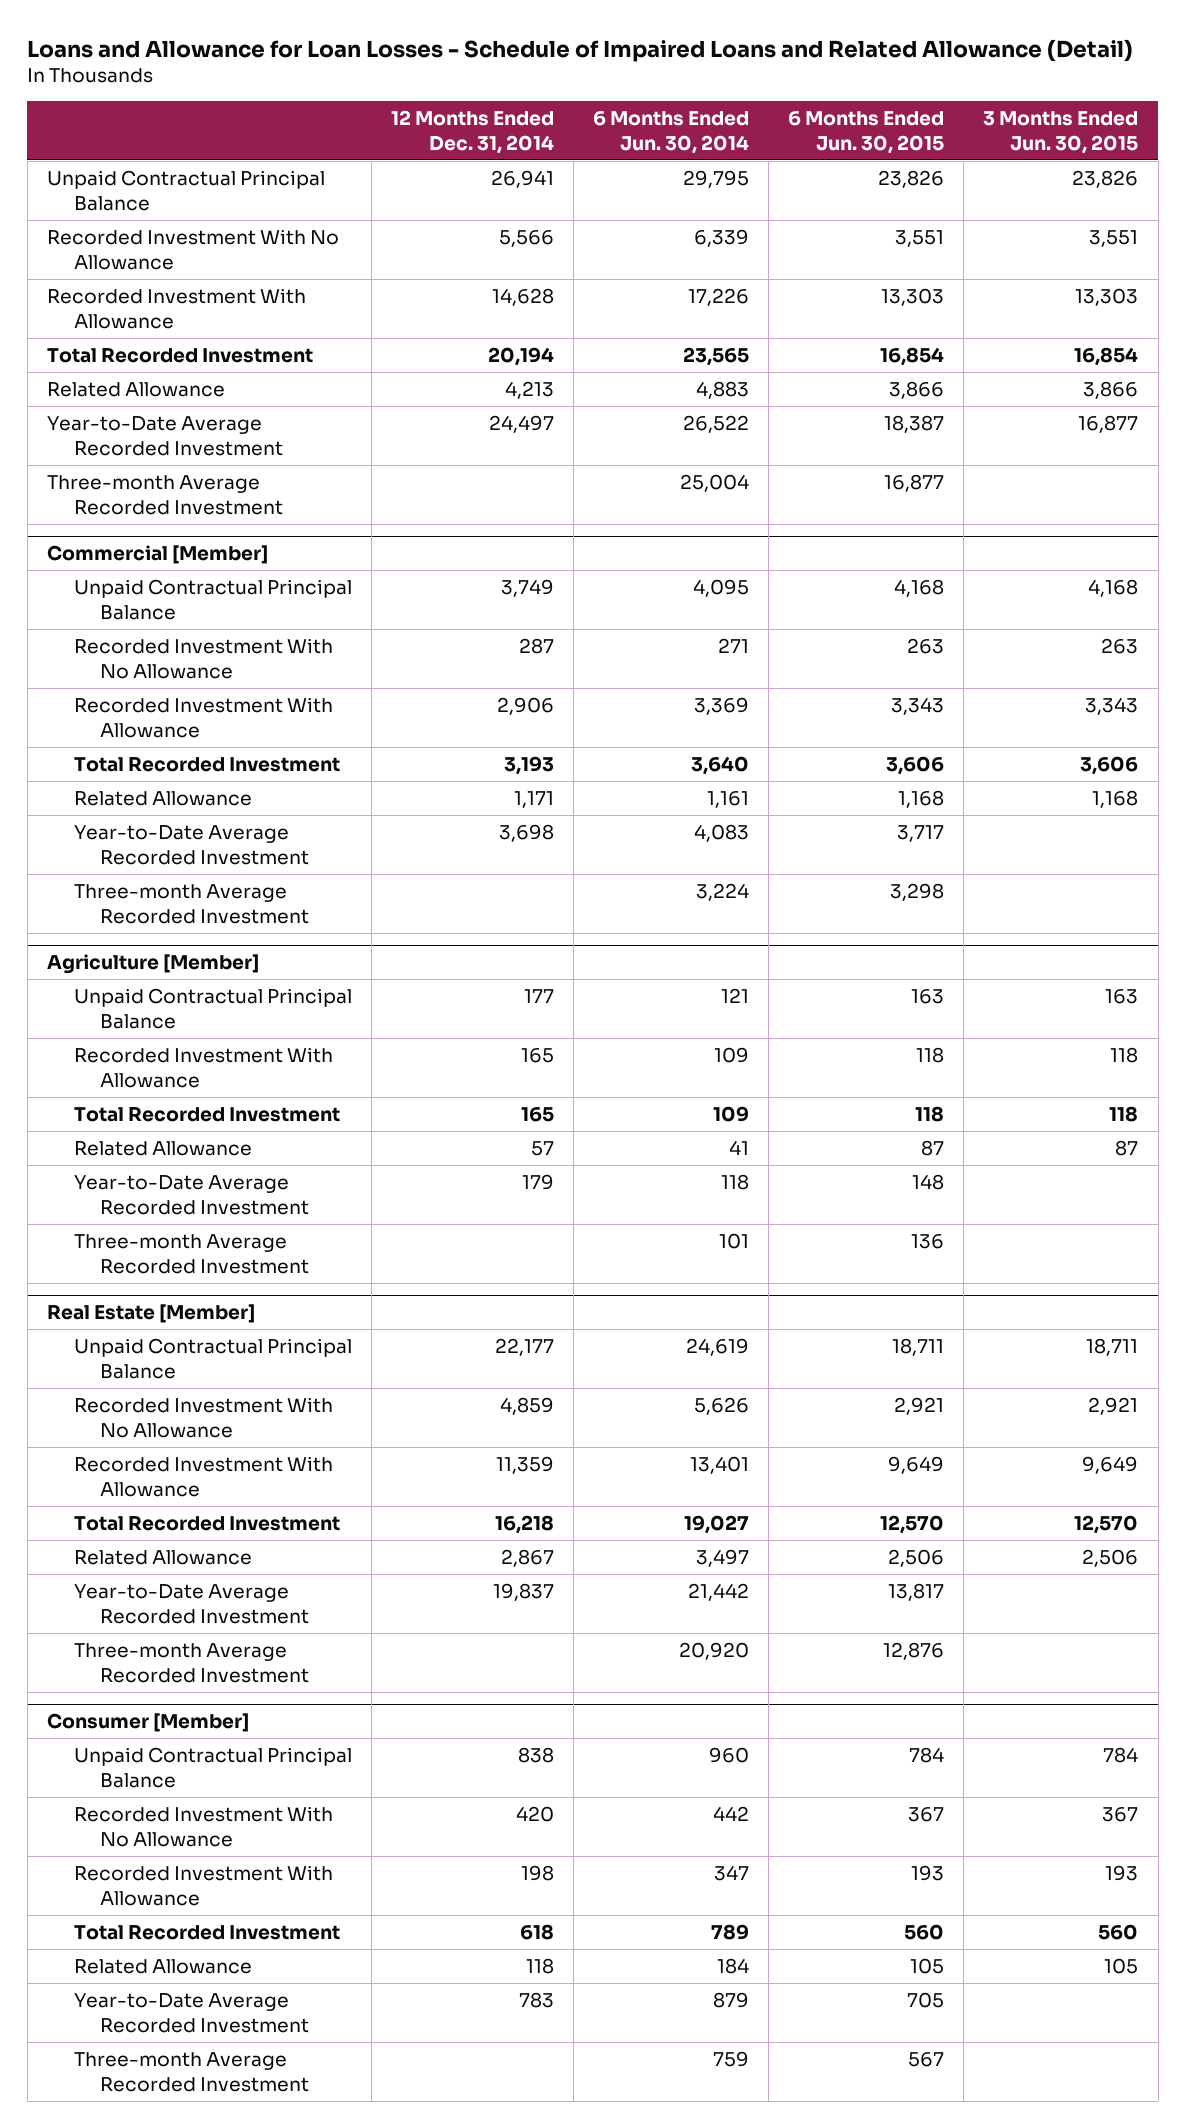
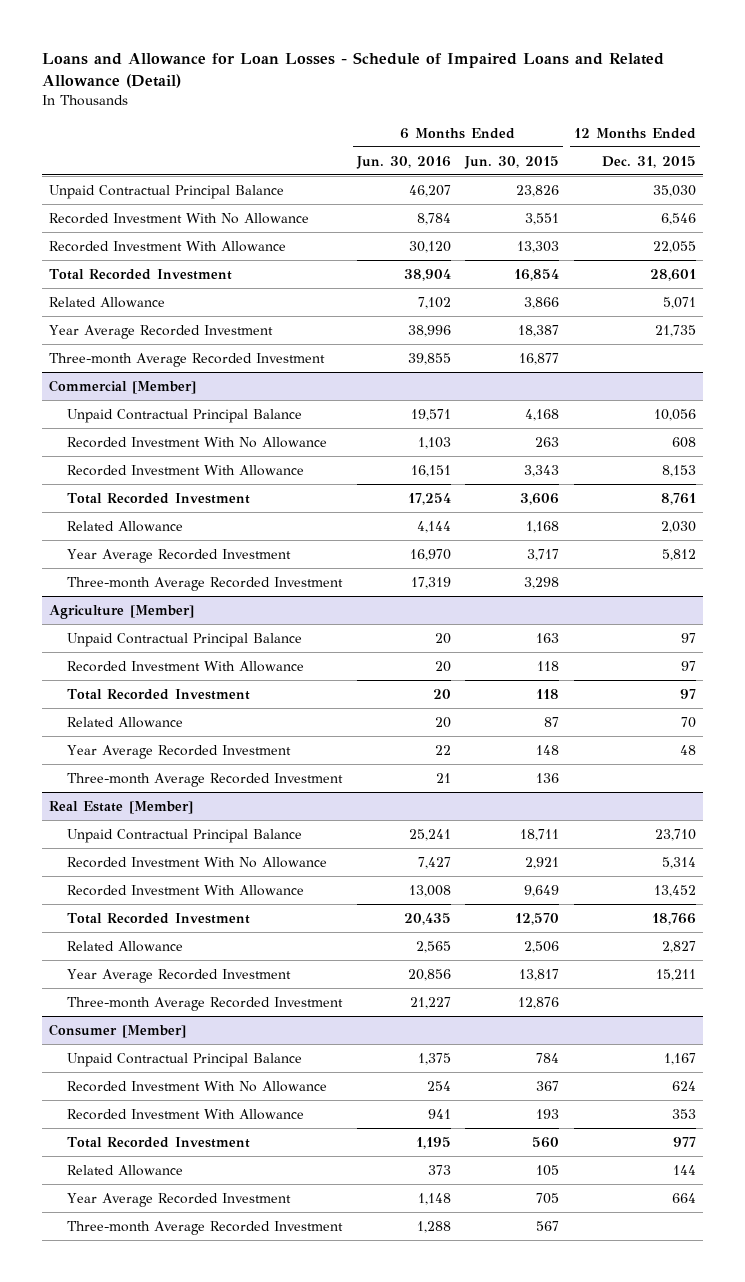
- | 12 Months Ended Dec. 31, 2014 | 6 Months Ended Jun. 30, 2014 | 6 Months Ended Jun. 30, 2015 | 3 Months Ended Jun. 30, 2015
+ | 6 Months Ended Jun. 30, 2016 | 6 Months Ended Jun. 30, 2015 | 12 Months Ended Dec. 31, 2015
- Year-to-Date Average Recorded Investment | 24,497 | 26,522 | 18,387 | 16,877
+ Year Average Recorded Investment | 38,996 | 18,387 | 21,735
@ Commercial [Member]
- Year-to-Date Average Recorded Investment | 3,698 | 4,083 | 3,717 |
+ Year Average Recorded Investment | 16,970 | 3,717 | 5,812
@ Agriculture [Member]
- Year-to-Date Average Recorded Investment | 179 | 118 | 148 |
+ Year Average Recorded Investment | 22 | 148 | 48
@ Real Estate [Member]
- Year-to-Date Average Recorded Investment | 19,837 | 21,442 | 13,817 |
+ Year Average Recorded Investment | 20,856 | 13,817 | 15,211
@ Consumer [Member]
- Year-to-Date Average Recorded Investment | 783 | 879 | 705 |
+ Year Average Recorded Investment | 1,148 | 705 | 664

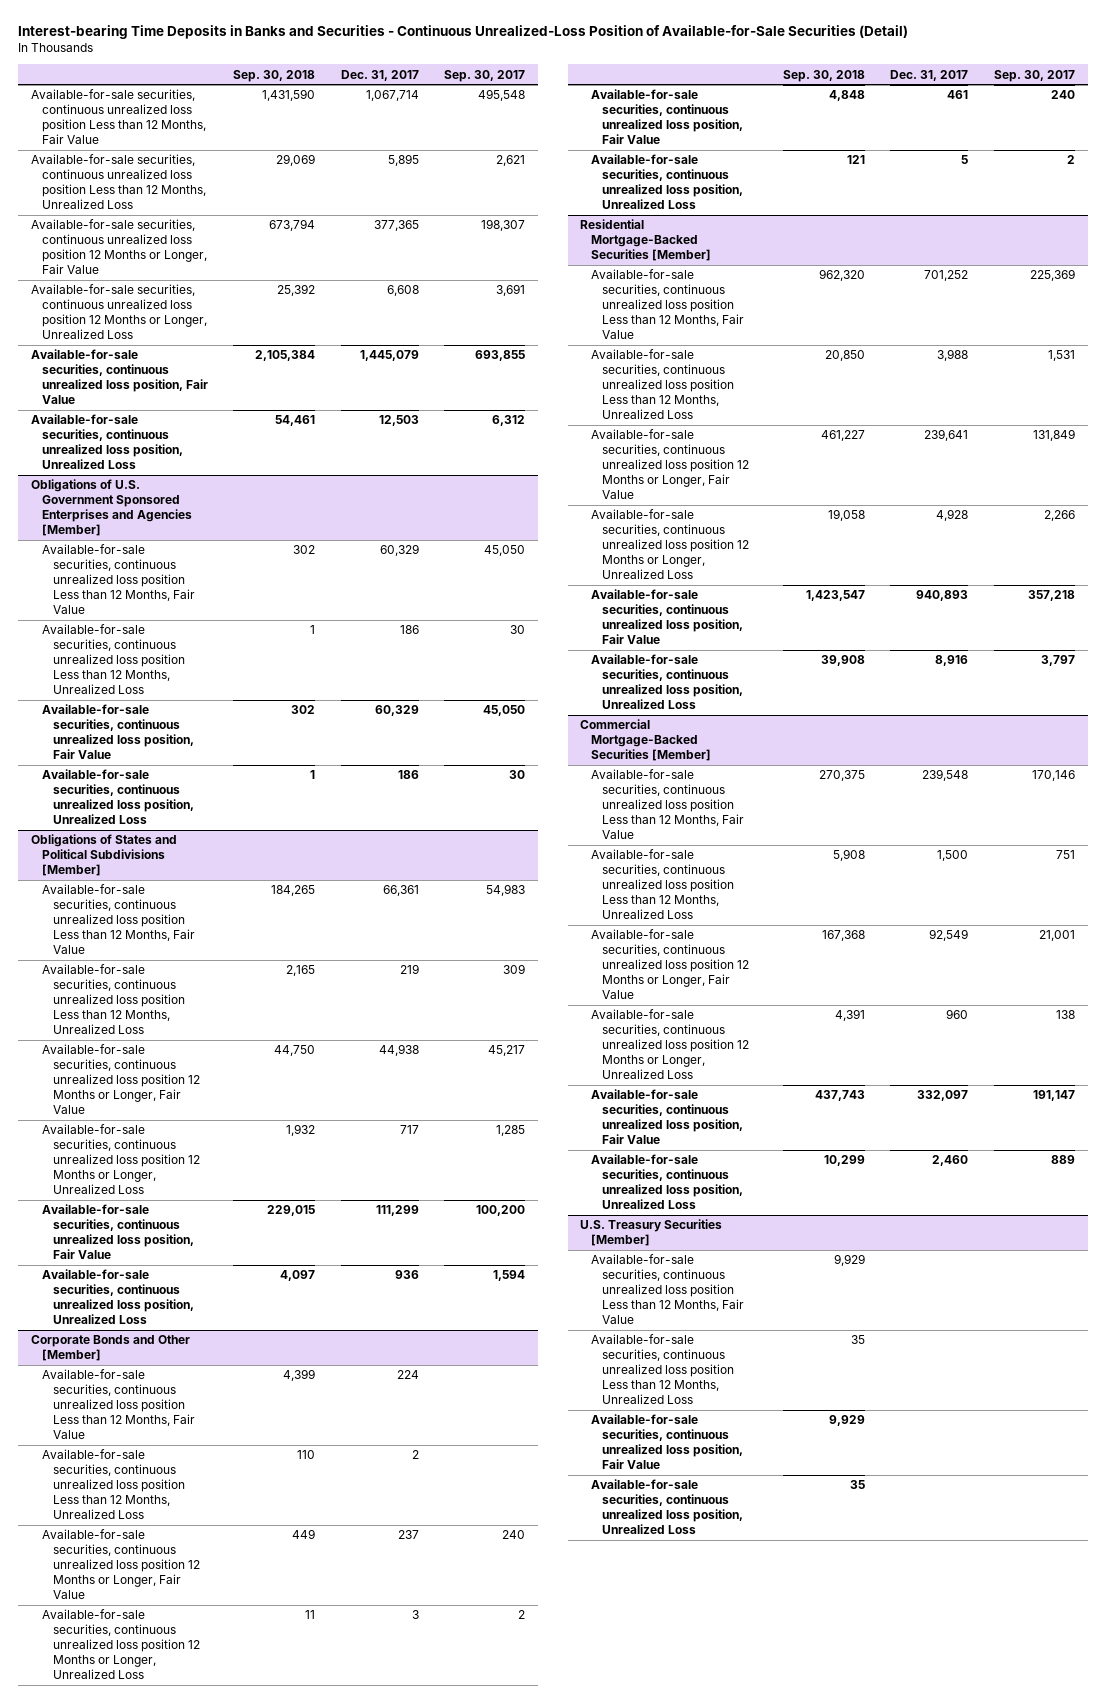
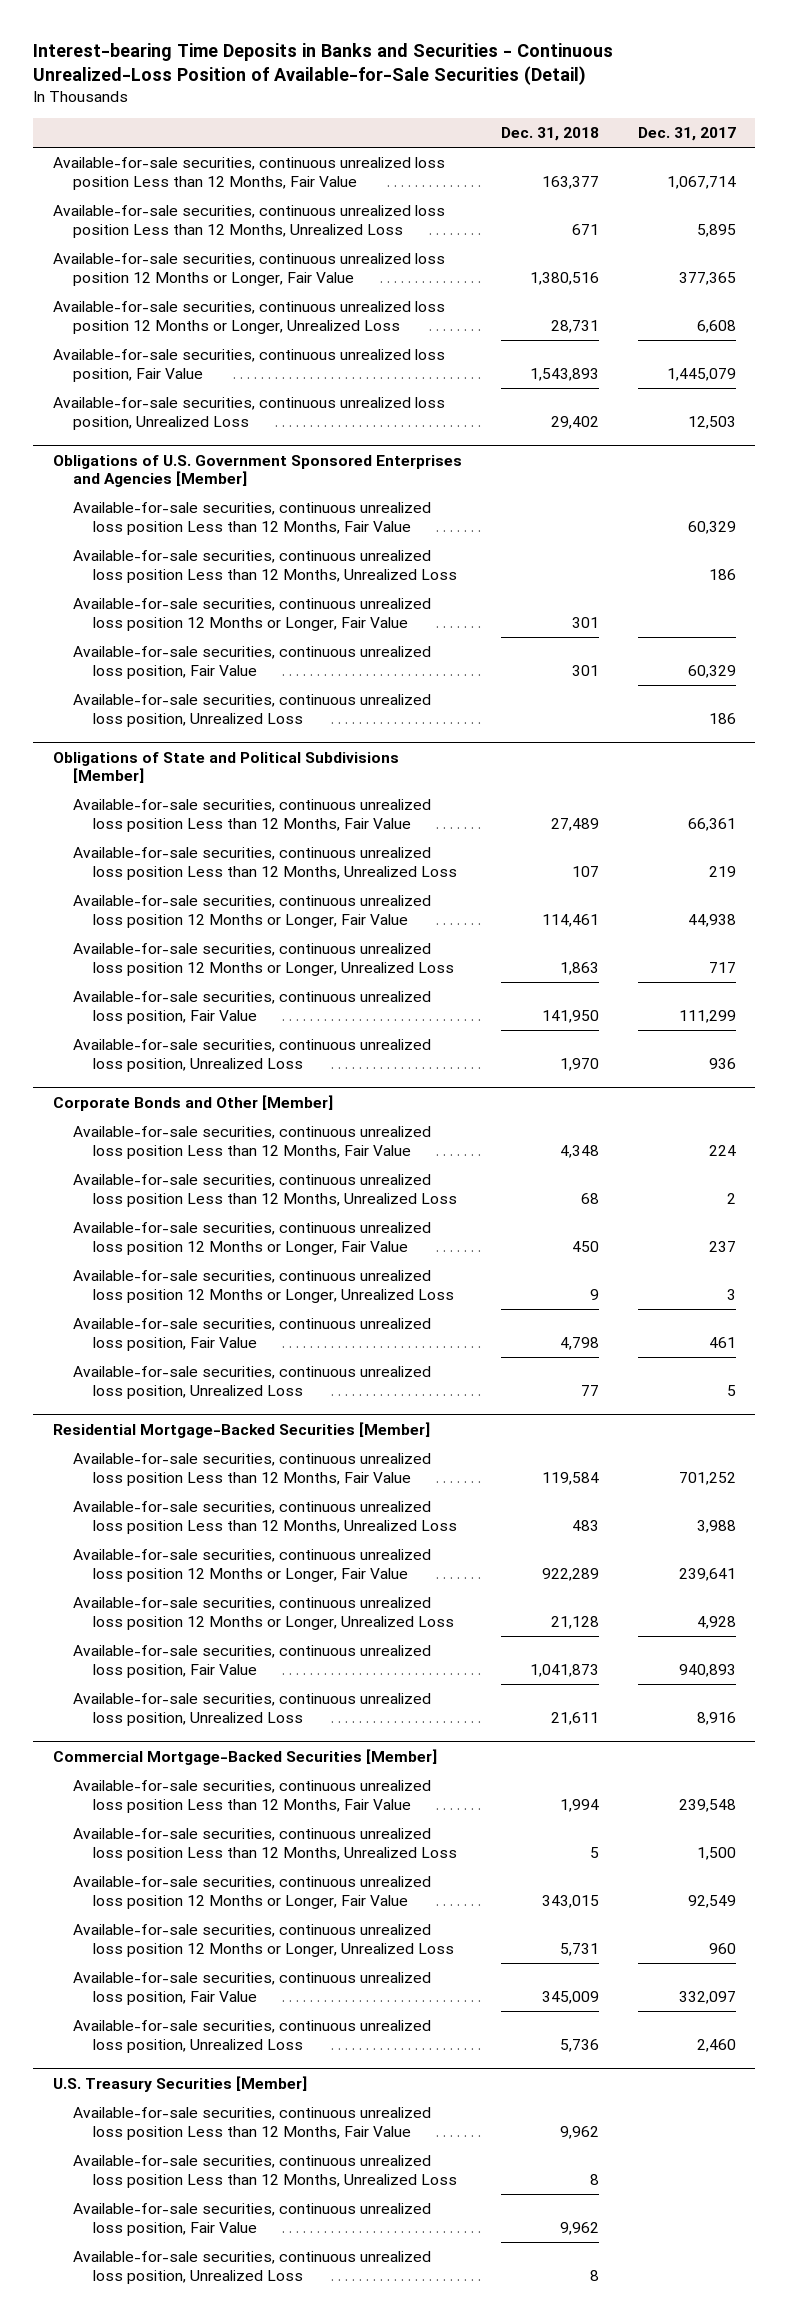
- | Sep. 30, 2018 | Dec. 31, 2017 | Sep. 30, 2017
+ | Dec. 31, 2018 | Dec. 31, 2017
@ Obligations of U.S. Government Sponsored Enterprises and Agencies [Member]
+ Available-for-sale securities, continuous unrealized loss position 12 Months or Longer, Fair Value | 301 |
- Obligations of States and Political Subdivisions [Member]
+ Obligations of State and Political Subdivisions [Member]

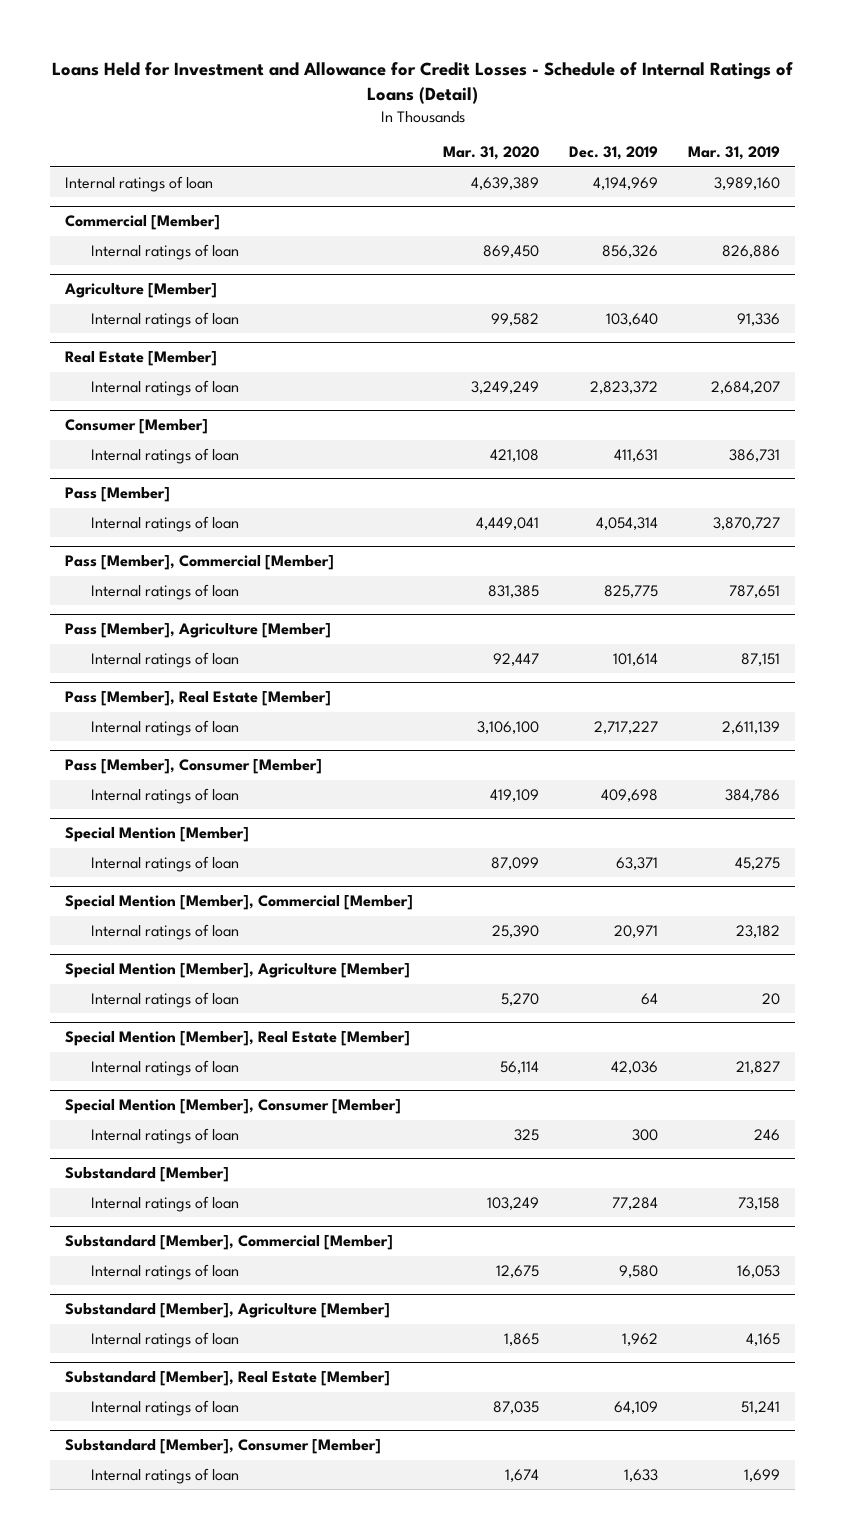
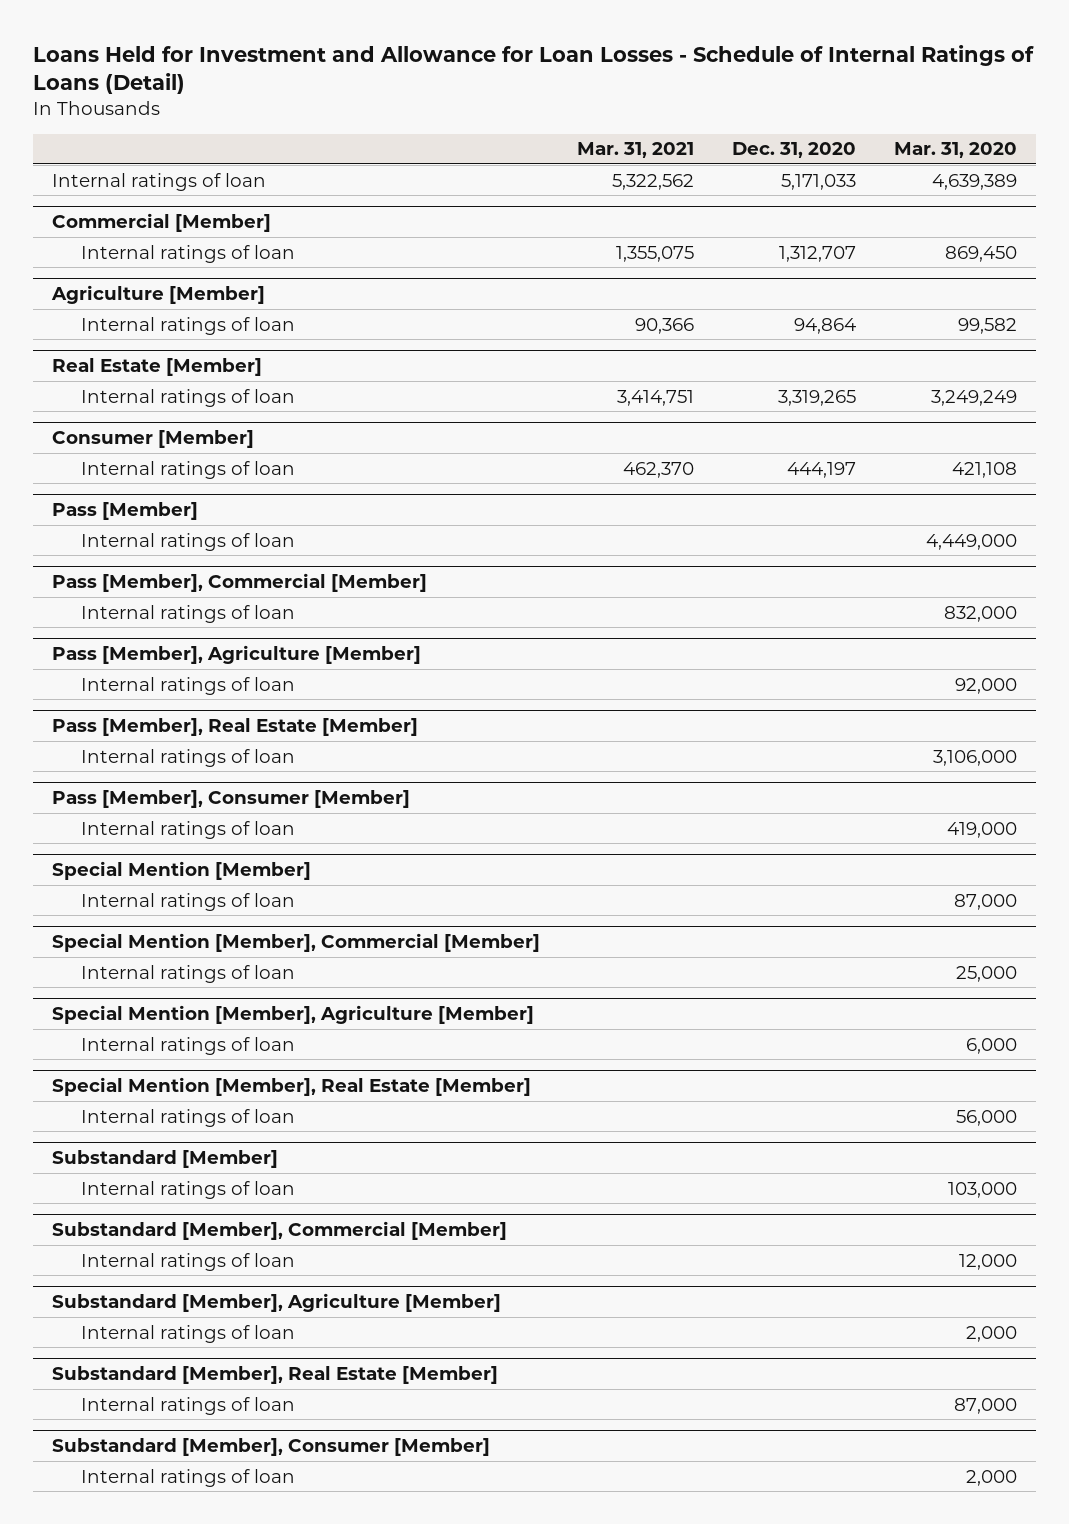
- Loans Held for Investment and Allowance for Credit Losses - Schedule of Internal Ratings of Loans (Detail)
+ Loans Held for Investment and Allowance for Loan Losses - Schedule of Internal Ratings of Loans (Detail)
- | Mar. 31, 2020 | Dec. 31, 2019 | Mar. 31, 2019
+ | Mar. 31, 2021 | Dec. 31, 2020 | Mar. 31, 2020
@ Pass [Member]
- Internal ratings of loan | 4,449,041 | 4,054,314 | 3,870,727
+ Internal ratings of loan | | | 4,449,000
@ Pass [Member], Commercial [Member]
- Internal ratings of loan | 831,385 | 825,775 | 787,651
+ Internal ratings of loan | | | 832,000
@ Pass [Member], Agriculture [Member]
- Internal ratings of loan | 92,447 | 101,614 | 87,151
+ Internal ratings of loan | | | 92,000
@ Pass [Member], Real Estate [Member]
- Internal ratings of loan | 3,106,100 | 2,717,227 | 2,611,139
+ Internal ratings of loan | | | 3,106,000
@ Pass [Member], Consumer [Member]
- Internal ratings of loan | 419,109 | 409,698 | 384,786
+ Internal ratings of loan | | | 419,000
@ Special Mention [Member]
- Internal ratings of loan | 87,099 | 63,371 | 45,275
+ Internal ratings of loan | | | 87,000
@ Special Mention [Member], Commercial [Member]
- Internal ratings of loan | 25,390 | 20,971 | 23,182
+ Internal ratings of loan | | | 25,000
@ Special Mention [Member], Agriculture [Member]
- Internal ratings of loan | 5,270 | 64 | 20
+ Internal ratings of loan | | | 6,000
@ Special Mention [Member], Real Estate [Member]
- Internal ratings of loan | 56,114 | 42,036 | 21,827
- Special Mention [Member], Consumer [Member]
- Internal ratings of loan | 325 | 300 | 246
@ Special Mention [Member], Real Estate [Member]
+ Internal ratings of loan | | | 56,000
@ Substandard [Member]
- Internal ratings of loan | 103,249 | 77,284 | 73,158
+ Internal ratings of loan | | | 103,000
@ Substandard [Member], Commercial [Member]
- Internal ratings of loan | 12,675 | 9,580 | 16,053
+ Internal ratings of loan | | | 12,000
@ Substandard [Member], Agriculture [Member]
- Internal ratings of loan | 1,865 | 1,962 | 4,165
+ Internal ratings of loan | | | 2,000
@ Substandard [Member], Real Estate [Member]
- Internal ratings of loan | 87,035 | 64,109 | 51,241
+ Internal ratings of loan | | | 87,000
@ Substandard [Member], Consumer [Member]
- Internal ratings of loan | 1,674 | 1,633 | 1,699
+ Internal ratings of loan | | | 2,000

